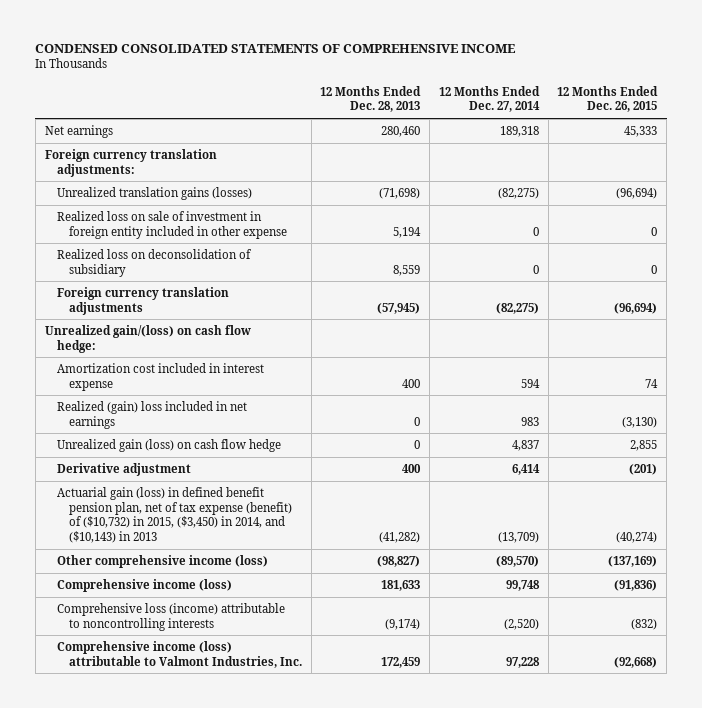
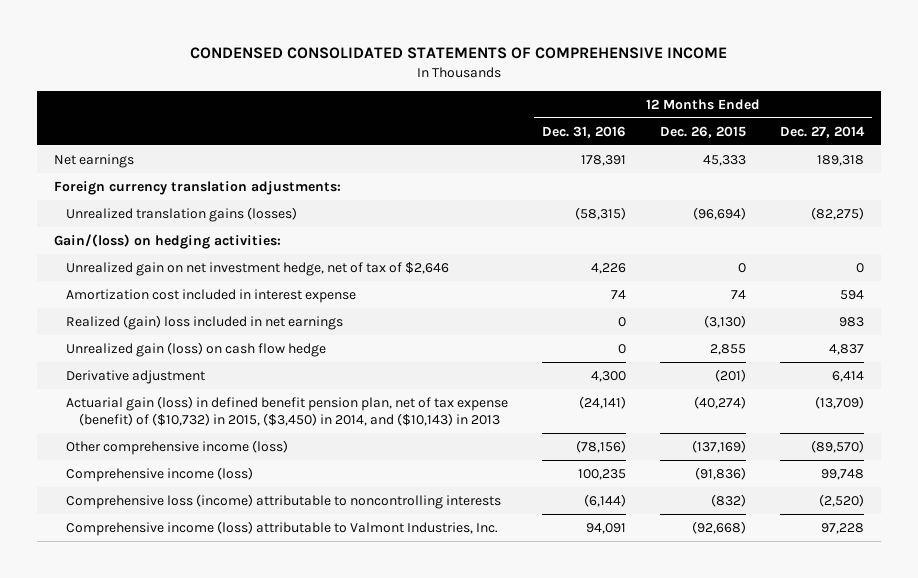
- | 12 Months Ended Dec. 28, 2013 | 12 Months Ended Dec. 27, 2014 | 12 Months Ended Dec. 26, 2015
+ | 12 Months Ended Dec. 31, 2016 | 12 Months Ended Dec. 26, 2015 | 12 Months Ended Dec. 27, 2014
- Realized loss on sale of investment in foreign entity included in other expense | 5,194 | 0 | 0
- Realized loss on deconsolidation of subsidiary | 8,559 | 0 | 0
- Foreign currency translation adjustments | (57,945) | (82,275) | (96,694)
- Unrealized gain/(loss) on cash flow hedge:
+ Gain/(loss) on hedging activities:
+ Unrealized gain on net investment hedge, net of tax of $2,646 | 4,226 | 0 | 0

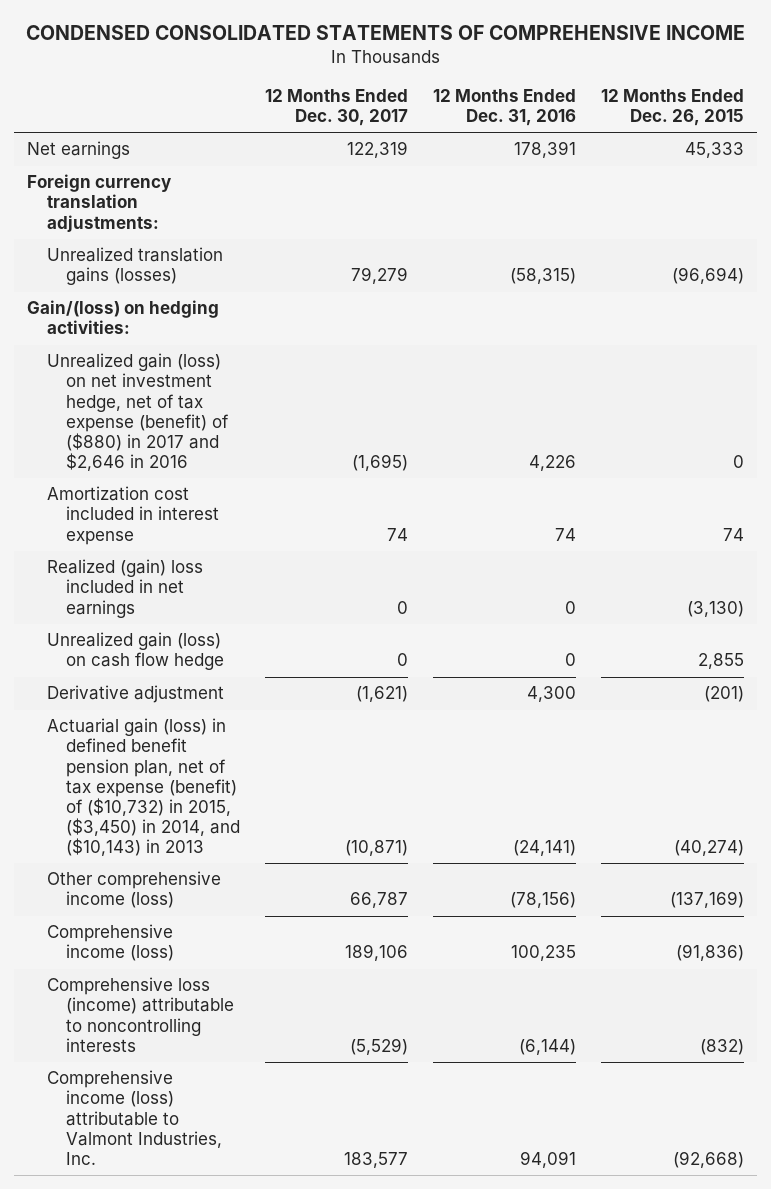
- | 12 Months Ended Dec. 31, 2016 | 12 Months Ended Dec. 26, 2015 | 12 Months Ended Dec. 27, 2014
+ | 12 Months Ended Dec. 30, 2017 | 12 Months Ended Dec. 31, 2016 | 12 Months Ended Dec. 26, 2015
- Unrealized gain on net investment hedge, net of tax of $2,646 | 4,226 | 0 | 0
+ Unrealized gain (loss) on net investment hedge, net of tax expense (benefit) of ($880) in 2017 and $2,646 in 2016 | (1,695) | 4,226 | 0

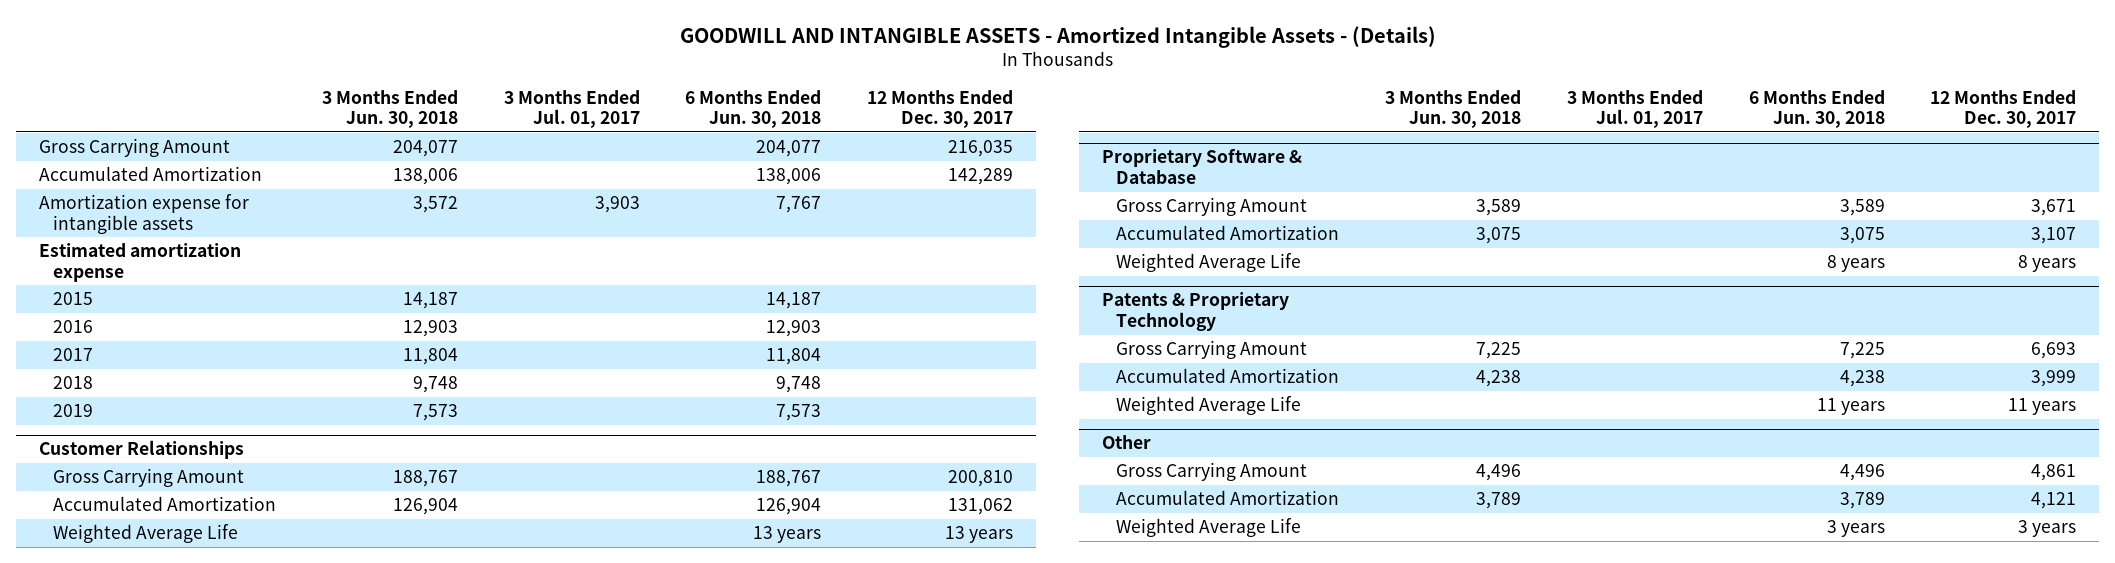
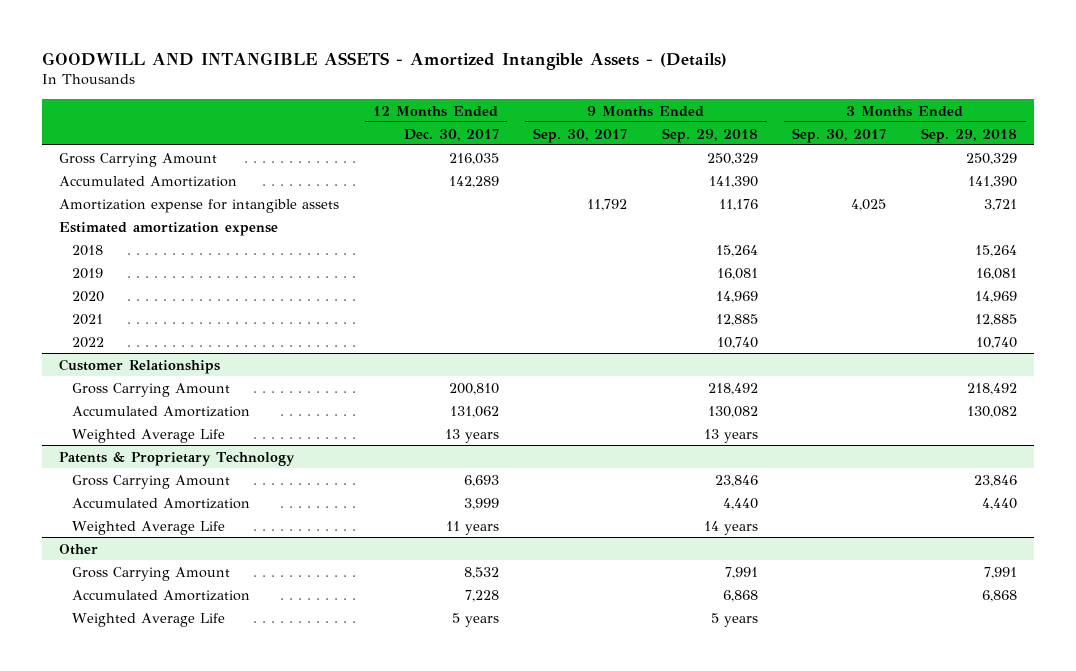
- | 3 Months Ended Jun. 30, 2018 | 3 Months Ended Jul. 01, 2017 | 6 Months Ended Jun. 30, 2018 | 12 Months Ended Dec. 30, 2017
+ | 12 Months Ended Dec. 30, 2017 | 9 Months Ended Sep. 30, 2017 | 9 Months Ended Sep. 29, 2018 | 3 Months Ended Sep. 30, 2017 | 3 Months Ended Sep. 29, 2018
- 2015 | 14,187 | | 14,187 |
- 2016 | 12,903 | | 12,903 |
- 2017 | 11,804 | | 11,804 |
+ 2020 | | | 14,969 | | 14,969
+ 2021 | | | 12,885 | | 12,885
+ 2022 | | | 10,740 | | 10,740
- Proprietary Software & Database
- Gross Carrying Amount | 3,589 | | 3,589 | 3,671
- Accumulated Amortization | 3,075 | | 3,075 | 3,107
- Weighted Average Life | | | 8 years | 8 years
@ Other
- Gross Carrying Amount | 4,496 | | 4,496 | 4,861
- Accumulated Amortization | 3,789 | | 3,789 | 4,121
- Weighted Average Life | | | 3 years | 3 years
+ Gross Carrying Amount | 8,532 | | 7,991 | | 7,991
+ Accumulated Amortization | 7,228 | | 6,868 | | 6,868
+ Weighted Average Life | 5 years | | 5 years | |

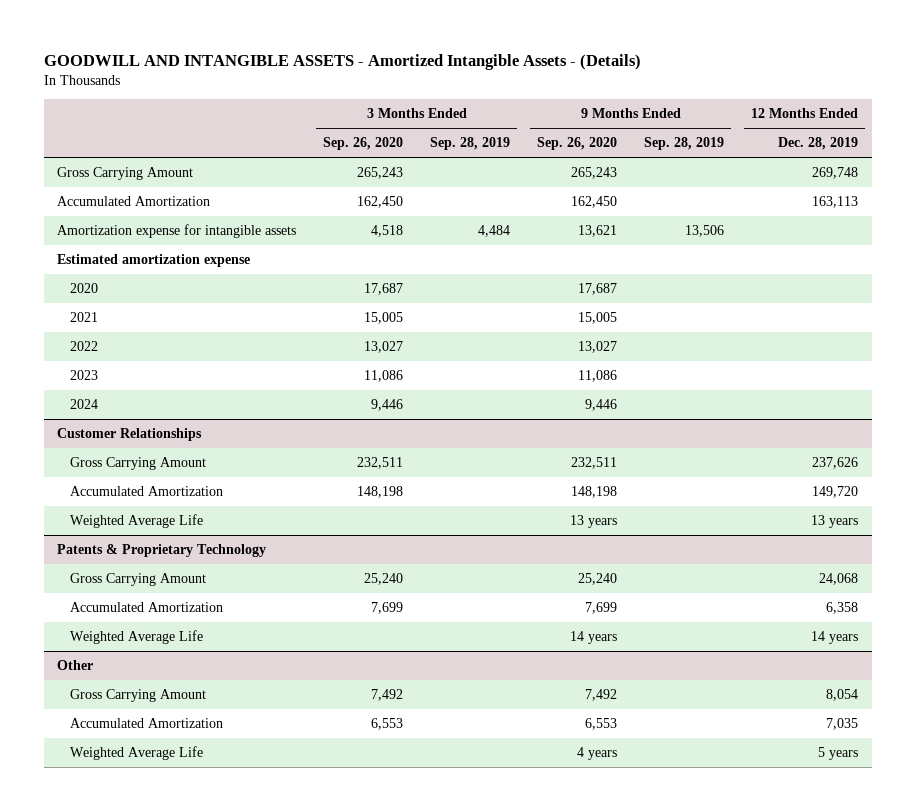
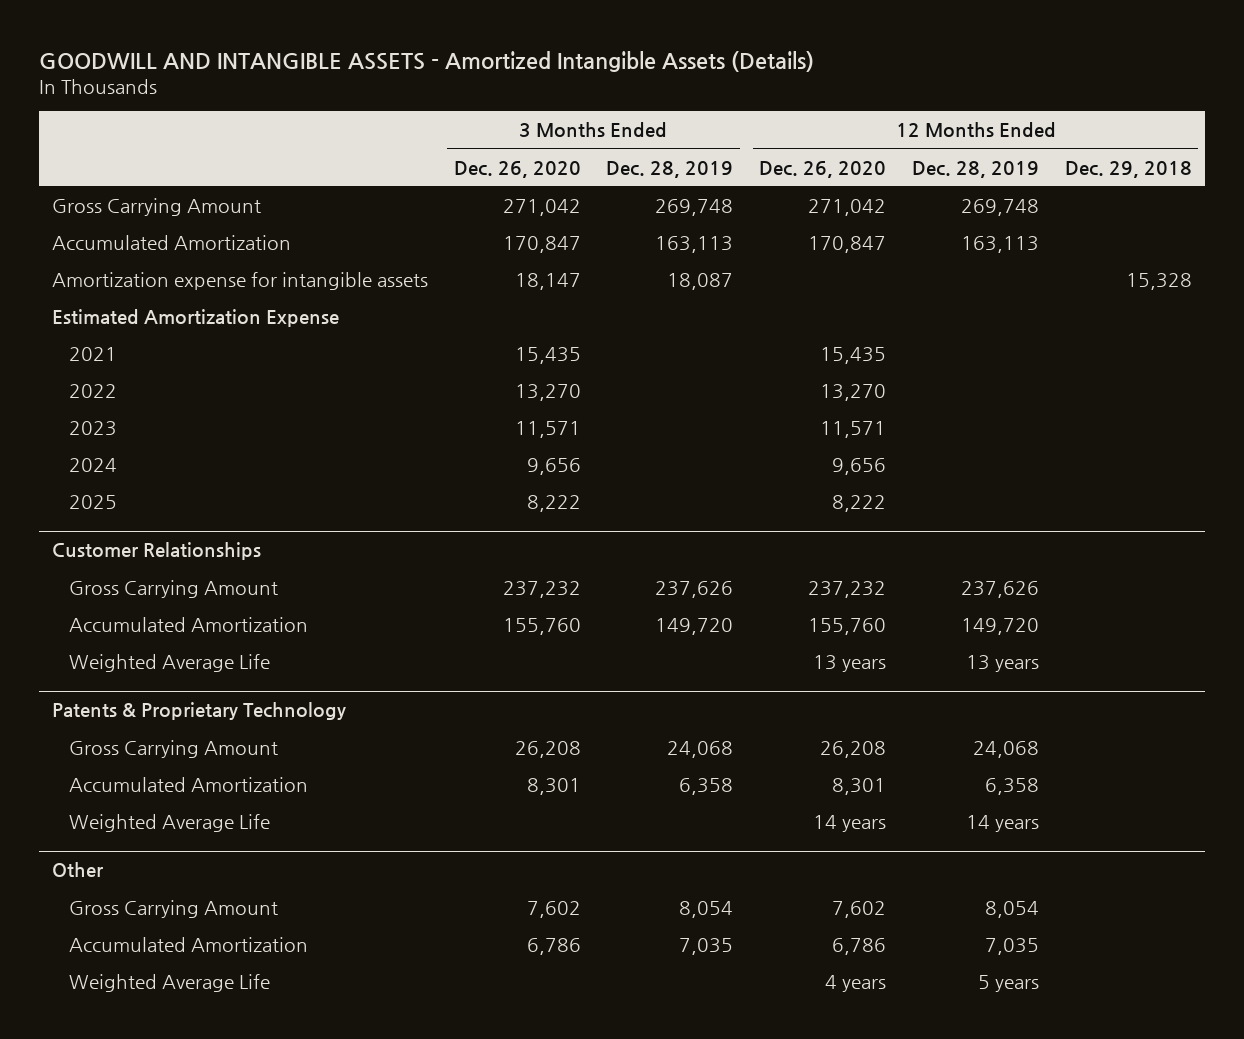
- GOODWILL AND INTANGIBLE ASSETS - Amortized Intangible Assets - (Details)
+ GOODWILL AND INTANGIBLE ASSETS - Amortized Intangible Assets (Details)
- | 3 Months Ended Sep. 26, 2020 | 3 Months Ended Sep. 28, 2019 | 9 Months Ended Sep. 26, 2020 | 9 Months Ended Sep. 28, 2019 | 12 Months Ended Dec. 28, 2019
+ | 3 Months Ended Dec. 26, 2020 | 3 Months Ended Dec. 28, 2019 | 12 Months Ended Dec. 26, 2020 | 12 Months Ended Dec. 28, 2019 | 12 Months Ended Dec. 29, 2018
- Estimated amortization expense
- 2020 | 17,687 | | 17,687 | |
+ Estimated Amortization Expense
+ 2025 | 8,222 | | 8,222 | |

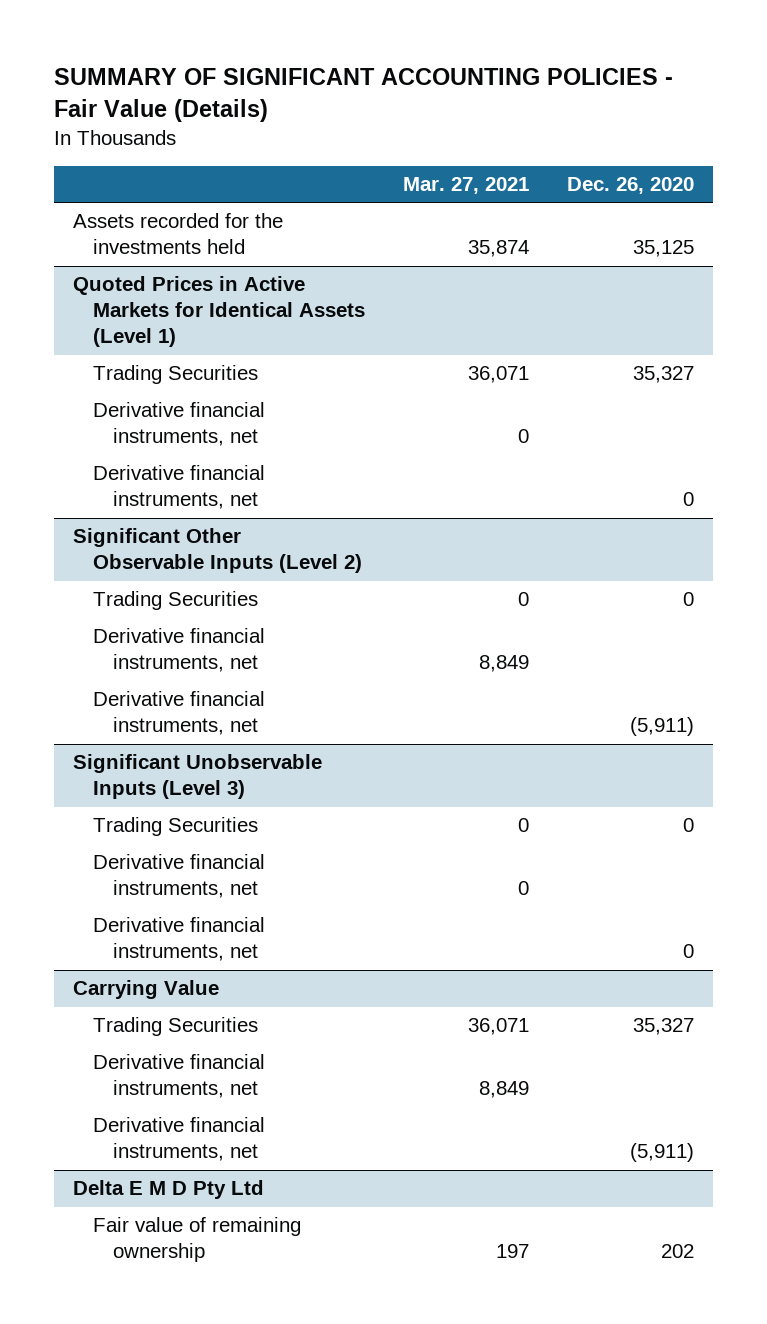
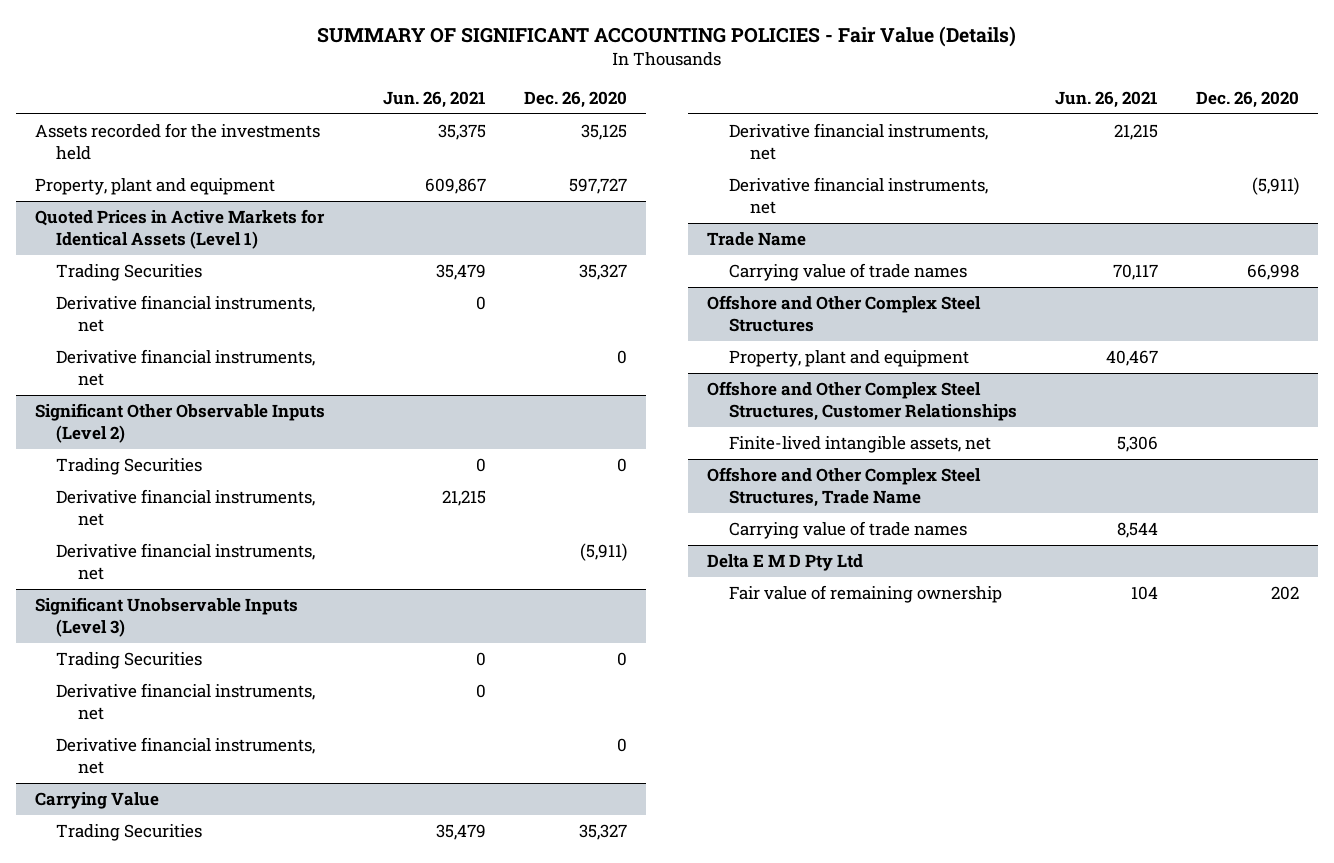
- | Mar. 27, 2021 | Dec. 26, 2020
+ | Jun. 26, 2021 | Dec. 26, 2020
+ Property, plant and equipment | 609,867 | 597,727
+ Trade Name
+ Carrying value of trade names | 70,117 | 66,998
+ Offshore and Other Complex Steel Structures
+ Property, plant and equipment | 40,467 |
+ Offshore and Other Complex Steel Structures, Customer Relationships
+ Finite-lived intangible assets, net | 5,306 |
+ Offshore and Other Complex Steel Structures, Trade Name
+ Carrying value of trade names | 8,544 |

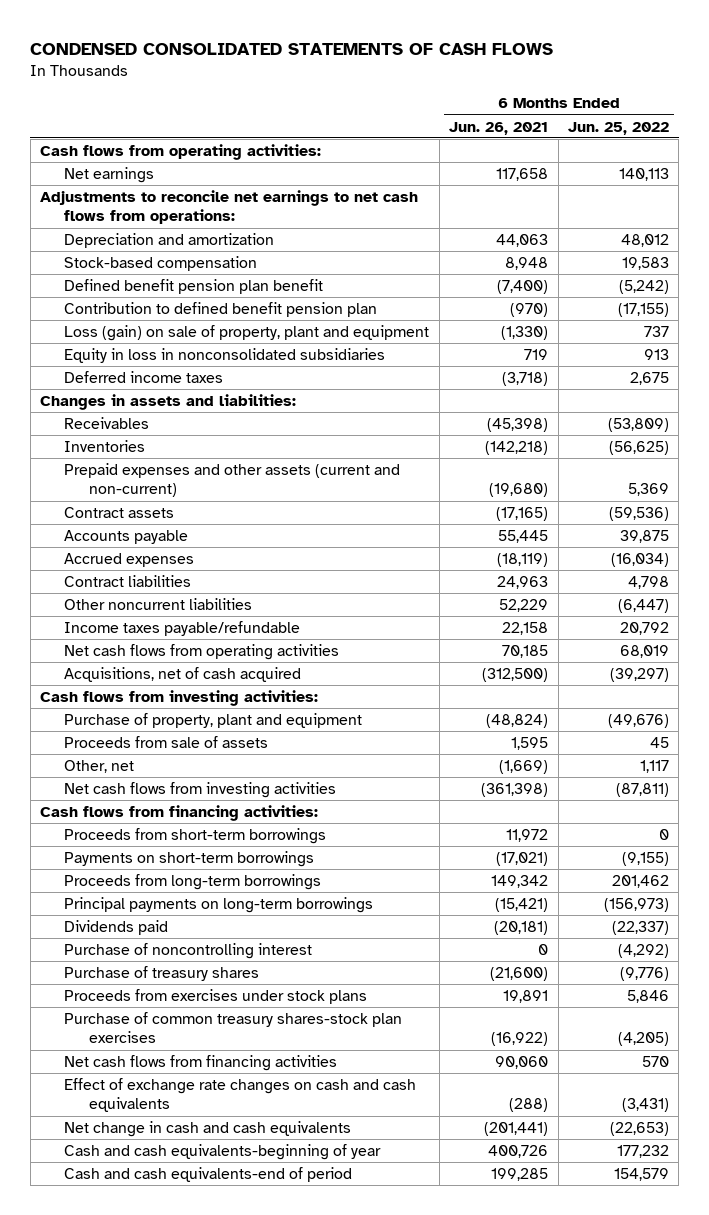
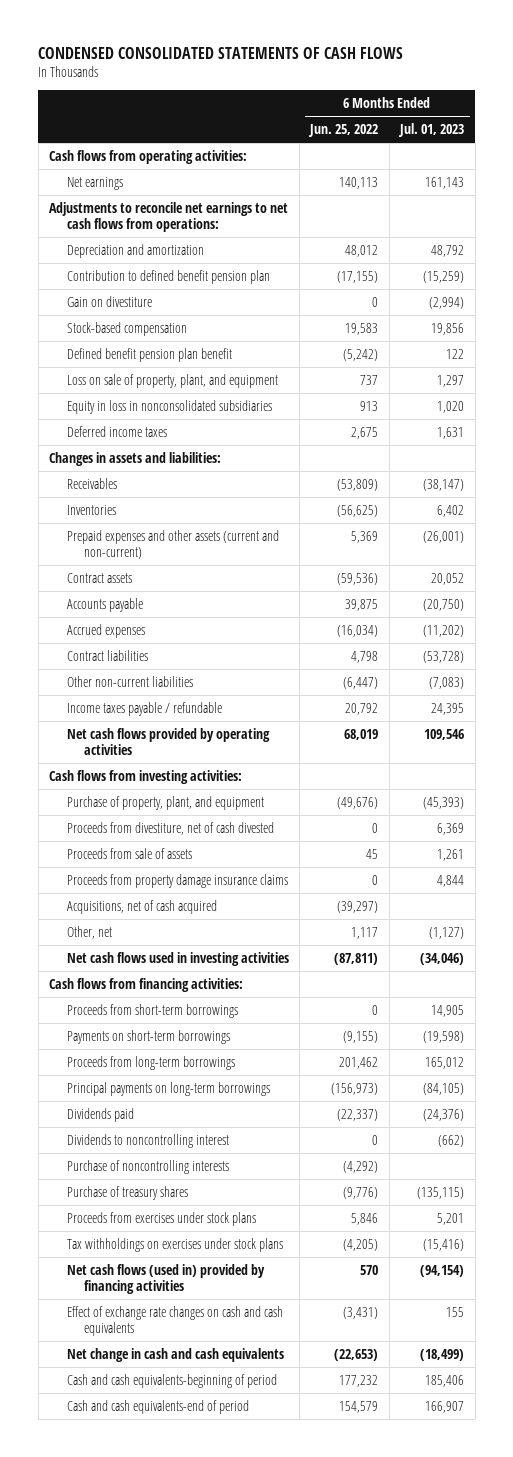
- | 6 Months Ended Jun. 26, 2021 | 6 Months Ended Jun. 25, 2022
+ | 6 Months Ended Jun. 25, 2022 | 6 Months Ended Jul. 01, 2023
moved up: Contribution to defined benefit pension plan | (17,155) | (15,259)
+ Gain on divestiture | 0 | (2,994)
- Loss (gain) on sale of property, plant and equipment | (1,330) | 737
+ Loss on sale of property, plant, and equipment | 737 | 1,297
- Other noncurrent liabilities | 52,229 | (6,447)
- Income taxes payable/refundable | 22,158 | 20,792
- Net cash flows from operating activities | 70,185 | 68,019
+ Other non-current liabilities | (6,447) | (7,083)
+ Income taxes payable / refundable | 20,792 | 24,395
+ Net cash flows provided by operating activities | 68,019 | 109,546
- Purchase of property, plant and equipment | (48,824) | (49,676)
+ Purchase of property, plant, and equipment | (49,676) | (45,393)
+ Proceeds from divestiture, net of cash divested | 0 | 6,369
+ Proceeds from property damage insurance claims | 0 | 4,844
moved down: Acquisitions, net of cash acquired | (39,297) |
- Net cash flows from investing activities | (361,398) | (87,811)
+ Net cash flows used in investing activities | (87,811) | (34,046)
- Purchase of noncontrolling interest | 0 | (4,292)
+ Dividends to noncontrolling interest | 0 | (662)
+ Purchase of noncontrolling interests | (4,292) |
- Purchase of common treasury shares-stock plan exercises | (16,922) | (4,205)
- Net cash flows from financing activities | 90,060 | 570
+ Tax withholdings on exercises under stock plans | (4,205) | (15,416)
+ Net cash flows (used in) provided by financing activities | 570 | (94,154)
- Cash and cash equivalents-beginning of year | 400,726 | 177,232
+ Cash and cash equivalents-beginning of period | 177,232 | 185,406

